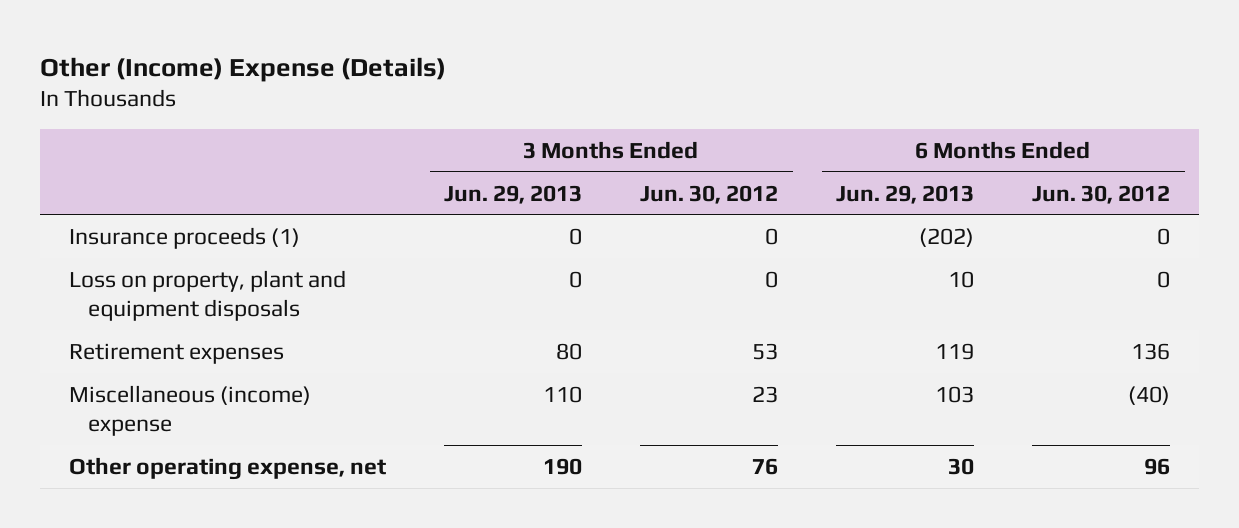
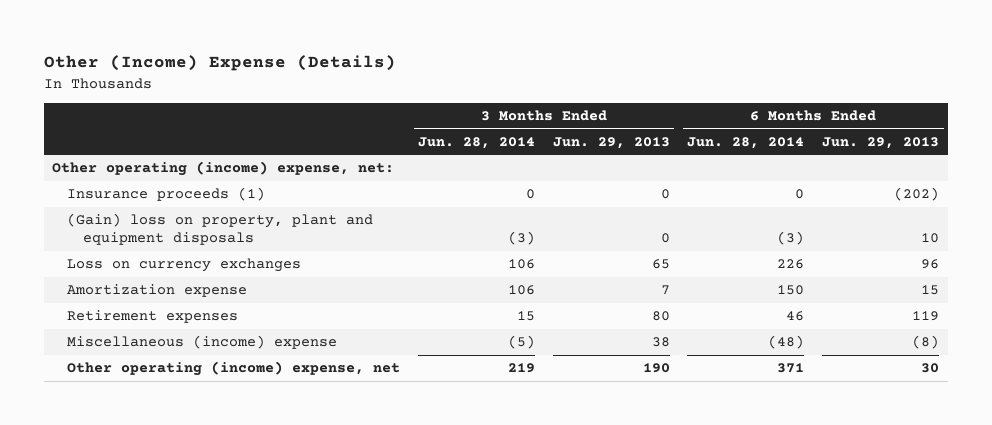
- | 3 Months Ended Jun. 29, 2013 | 3 Months Ended Jun. 30, 2012 | 6 Months Ended Jun. 29, 2013 | 6 Months Ended Jun. 30, 2012
+ | 3 Months Ended Jun. 28, 2014 | 3 Months Ended Jun. 29, 2013 | 6 Months Ended Jun. 28, 2014 | 6 Months Ended Jun. 29, 2013
+ Other operating (income) expense, net:
- Loss on property, plant and equipment disposals | 0 | 0 | 10 | 0
+ (Gain) loss on property, plant and equipment disposals | (3) | 0 | (3) | 10
+ Loss on currency exchanges | 106 | 65 | 226 | 96
+ Amortization expense | 106 | 7 | 150 | 15
- Miscellaneous (income) expense | 110 | 23 | 103 | (40)
- Other operating expense, net | 190 | 76 | 30 | 96
+ Miscellaneous (income) expense | (5) | 38 | (48) | (8)
+ Other operating (income) expense, net | 219 | 190 | 371 | 30

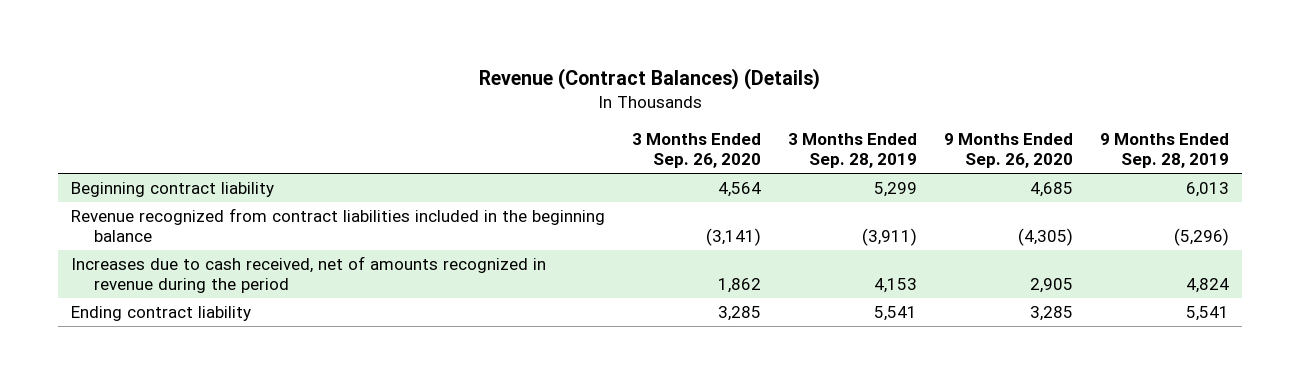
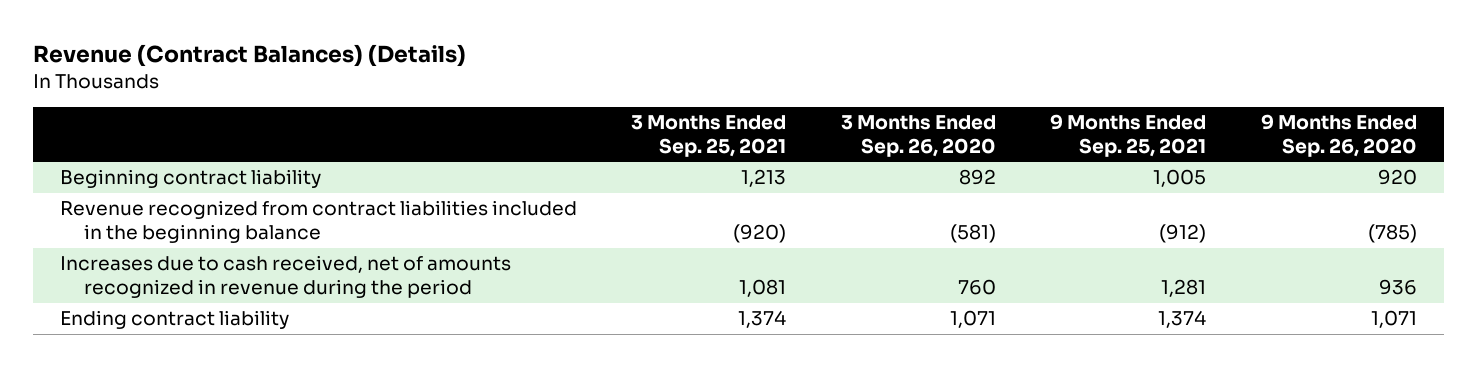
- | 3 Months Ended Sep. 26, 2020 | 3 Months Ended Sep. 28, 2019 | 9 Months Ended Sep. 26, 2020 | 9 Months Ended Sep. 28, 2019
+ | 3 Months Ended Sep. 25, 2021 | 3 Months Ended Sep. 26, 2020 | 9 Months Ended Sep. 25, 2021 | 9 Months Ended Sep. 26, 2020
- Beginning contract liability | 4,564 | 5,299 | 4,685 | 6,013
- Revenue recognized from contract liabilities included in the beginning balance | (3,141) | (3,911) | (4,305) | (5,296)
- Increases due to cash received, net of amounts recognized in revenue during the period | 1,862 | 4,153 | 2,905 | 4,824
- Ending contract liability | 3,285 | 5,541 | 3,285 | 5,541
+ Beginning contract liability | 1,213 | 892 | 1,005 | 920
+ Revenue recognized from contract liabilities included in the beginning balance | (920) | (581) | (912) | (785)
+ Increases due to cash received, net of amounts recognized in revenue during the period | 1,081 | 760 | 1,281 | 936
+ Ending contract liability | 1,374 | 1,071 | 1,374 | 1,071

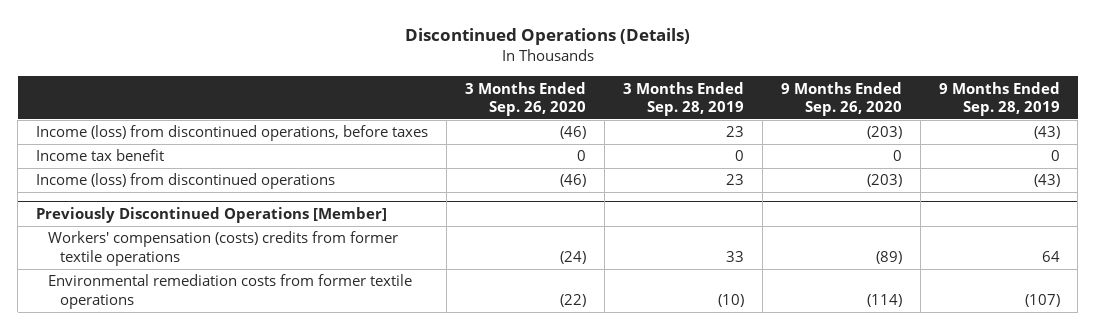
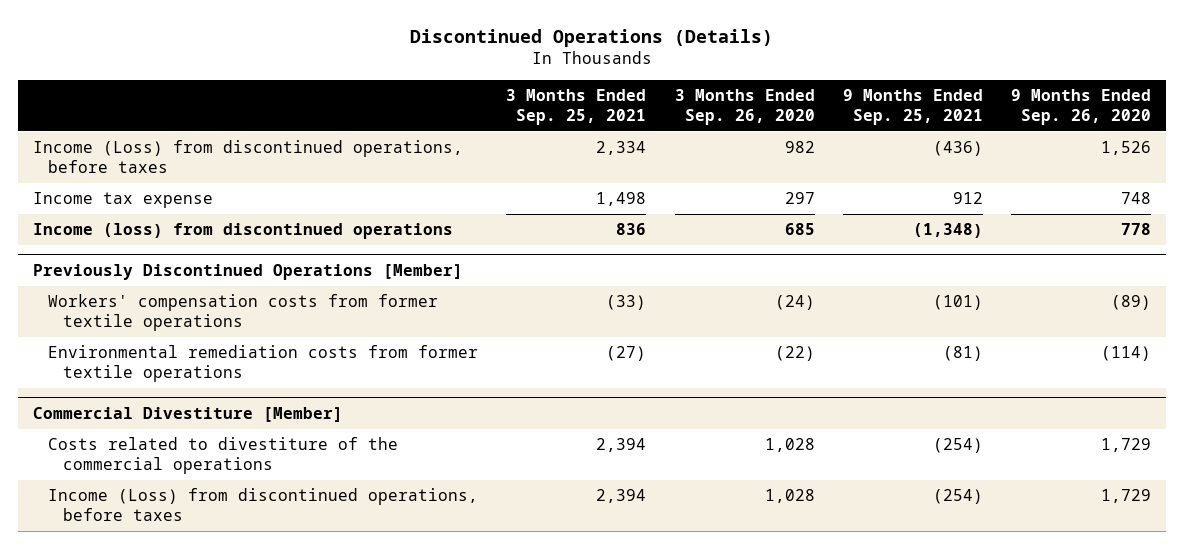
- | 3 Months Ended Sep. 26, 2020 | 3 Months Ended Sep. 28, 2019 | 9 Months Ended Sep. 26, 2020 | 9 Months Ended Sep. 28, 2019
+ | 3 Months Ended Sep. 25, 2021 | 3 Months Ended Sep. 26, 2020 | 9 Months Ended Sep. 25, 2021 | 9 Months Ended Sep. 26, 2020
- Income (loss) from discontinued operations, before taxes | (46) | 23 | (203) | (43)
- Income tax benefit | 0 | 0 | 0 | 0
- Income (loss) from discontinued operations | (46) | 23 | (203) | (43)
+ Income (Loss) from discontinued operations, before taxes | 2,334 | 982 | (436) | 1,526
+ Income tax expense | 1,498 | 297 | 912 | 748
+ Income (loss) from discontinued operations | 836 | 685 | (1,348) | 778
@ Previously Discontinued Operations [Member]
- Workers' compensation (costs) credits from former textile operations | (24) | 33 | (89) | 64
+ Workers' compensation costs from former textile operations | (33) | (24) | (101) | (89)
+ Commercial Divestiture [Member]
+ Costs related to divestiture of the commercial operations | 2,394 | 1,028 | (254) | 1,729
+ Income (Loss) from discontinued operations, before taxes | 2,394 | 1,028 | (254) | 1,729

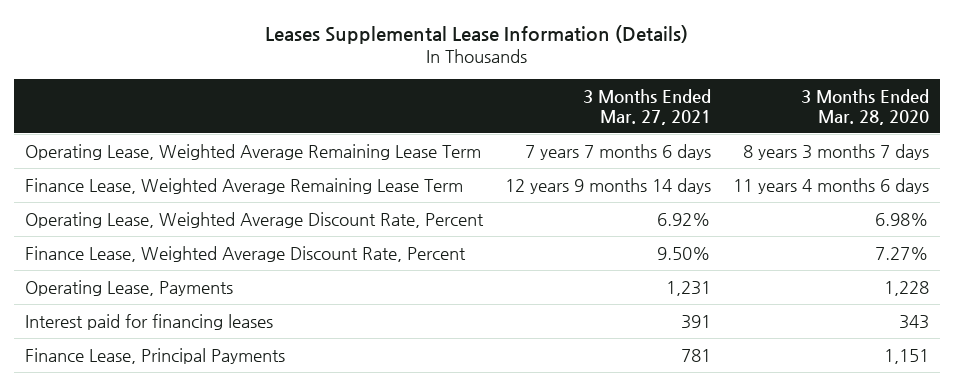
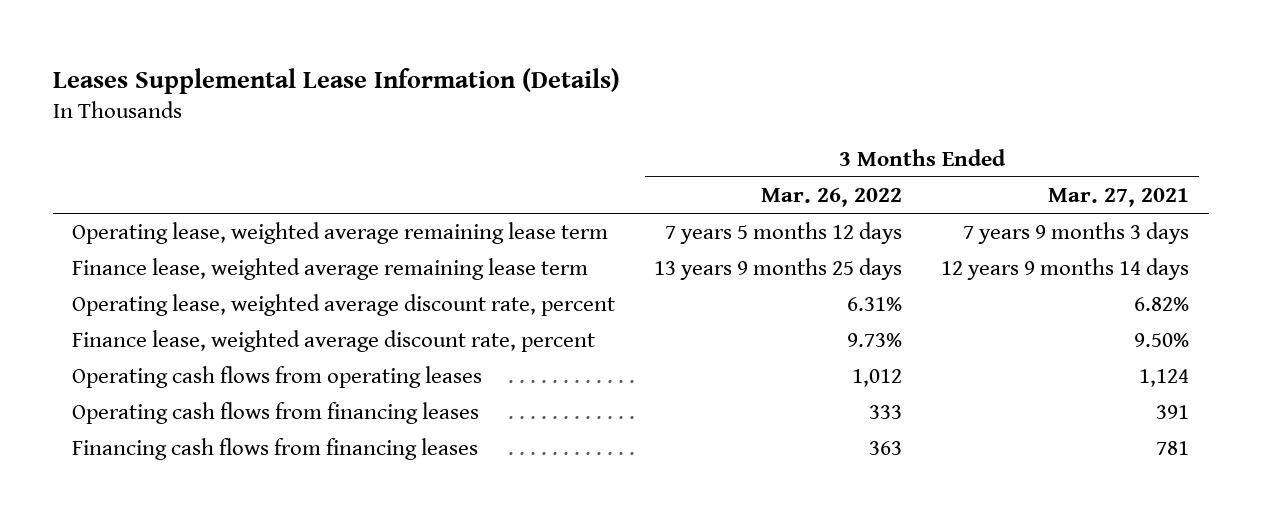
- | 3 Months Ended Mar. 27, 2021 | 3 Months Ended Mar. 28, 2020
+ | 3 Months Ended Mar. 26, 2022 | 3 Months Ended Mar. 27, 2021
- Operating Lease, Weighted Average Remaining Lease Term | 7 years 7 months 6 days | 8 years 3 months 7 days
- Finance Lease, Weighted Average Remaining Lease Term | 12 years 9 months 14 days | 11 years 4 months 6 days
- Operating Lease, Weighted Average Discount Rate, Percent | 6.92% | 6.98%
- Finance Lease, Weighted Average Discount Rate, Percent | 9.50% | 7.27%
- Operating Lease, Payments | 1,231 | 1,228
- Interest paid for financing leases | 391 | 343
- Finance Lease, Principal Payments | 781 | 1,151
+ Operating lease, weighted average remaining lease term | 7 years 5 months 12 days | 7 years 9 months 3 days
+ Finance lease, weighted average remaining lease term | 13 years 9 months 25 days | 12 years 9 months 14 days
+ Operating lease, weighted average discount rate, percent | 6.31% | 6.82%
+ Finance lease, weighted average discount rate, percent | 9.73% | 9.50%
+ Operating cash flows from operating leases | 1,012 | 1,124
+ Operating cash flows from financing leases | 333 | 391
+ Financing cash flows from financing leases | 363 | 781

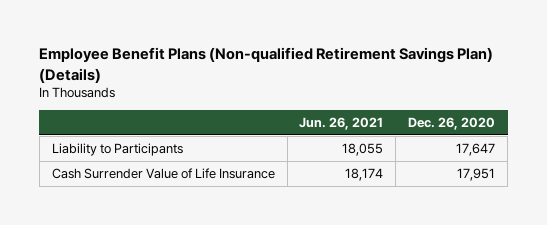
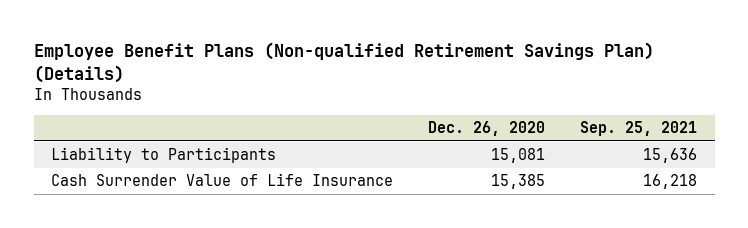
- | Jun. 26, 2021 | Dec. 26, 2020
+ | Dec. 26, 2020 | Sep. 25, 2021
- Liability to Participants | 18,055 | 17,647
- Cash Surrender Value of Life Insurance | 18,174 | 17,951
+ Liability to Participants | 15,081 | 15,636
+ Cash Surrender Value of Life Insurance | 15,385 | 16,218

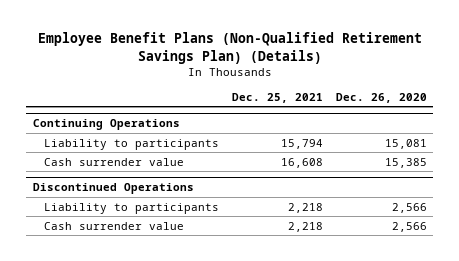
- Employee Benefit Plans (Non-qualified Retirement Savings Plan) (Details)
+ Employee Benefit Plans (Non-Qualified Retirement Savings Plan) (Details)
- | Dec. 26, 2020 | Sep. 25, 2021
+ | Dec. 25, 2021 | Dec. 26, 2020
- Liability to Participants | 15,081 | 15,636
- Cash Surrender Value of Life Insurance | 15,385 | 16,218
+ Continuing Operations
+ Liability to participants | 15,794 | 15,081
+ Cash surrender value | 16,608 | 15,385
+ Discontinued Operations
+ Liability to participants | 2,218 | 2,566
+ Cash surrender value | 2,218 | 2,566

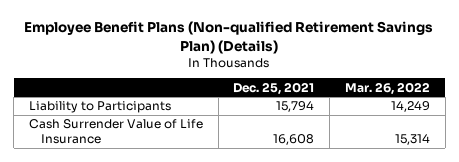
- Employee Benefit Plans (Non-Qualified Retirement Savings Plan) (Details)
+ Employee Benefit Plans (Non-qualified Retirement Savings Plan) (Details)
- | Dec. 25, 2021 | Dec. 26, 2020
+ | Dec. 25, 2021 | Mar. 26, 2022
- Continuing Operations
- Liability to participants | 15,794 | 15,081
- Cash surrender value | 16,608 | 15,385
- Discontinued Operations
- Liability to participants | 2,218 | 2,566
- Cash surrender value | 2,218 | 2,566
+ Liability to Participants | 15,794 | 14,249
+ Cash Surrender Value of Life Insurance | 16,608 | 15,314

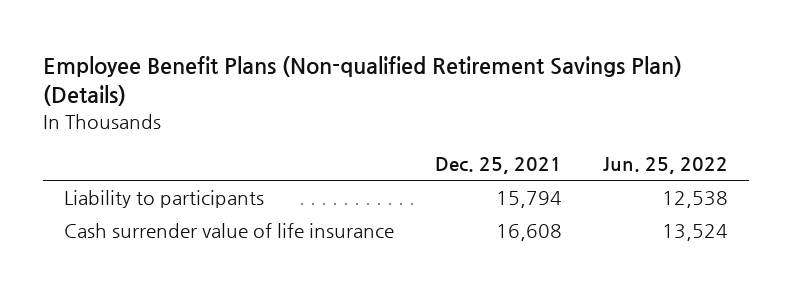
- | Dec. 25, 2021 | Mar. 26, 2022
+ | Dec. 25, 2021 | Jun. 25, 2022
- Liability to Participants | 15,794 | 14,249
- Cash Surrender Value of Life Insurance | 16,608 | 15,314
+ Liability to participants | 15,794 | 12,538
+ Cash surrender value of life insurance | 16,608 | 13,524

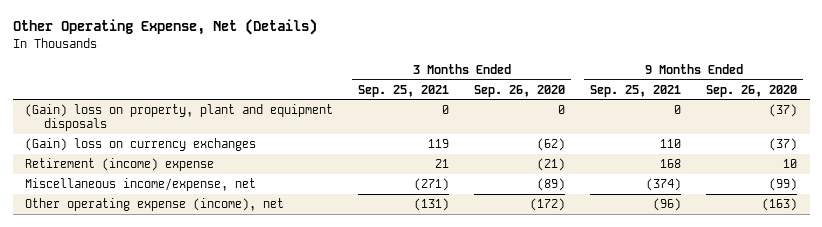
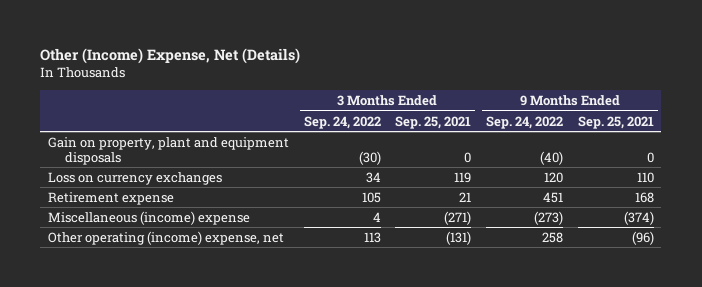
- Other Operating Expense, Net (Details)
+ Other (Income) Expense, Net (Details)
- | 3 Months Ended Sep. 25, 2021 | 3 Months Ended Sep. 26, 2020 | 9 Months Ended Sep. 25, 2021 | 9 Months Ended Sep. 26, 2020
+ | 3 Months Ended Sep. 24, 2022 | 3 Months Ended Sep. 25, 2021 | 9 Months Ended Sep. 24, 2022 | 9 Months Ended Sep. 25, 2021
- (Gain) loss on property, plant and equipment disposals | 0 | 0 | 0 | (37)
- (Gain) loss on currency exchanges | 119 | (62) | 110 | (37)
- Retirement (income) expense | 21 | (21) | 168 | 10
- Miscellaneous income/expense, net | (271) | (89) | (374) | (99)
- Other operating expense (income), net | (131) | (172) | (96) | (163)
+ Gain on property, plant and equipment disposals | (30) | 0 | (40) | 0
+ Loss on currency exchanges | 34 | 119 | 120 | 110
+ Retirement expense | 105 | 21 | 451 | 168
+ Miscellaneous (income) expense | 4 | (271) | (273) | (374)
+ Other operating (income) expense, net | 113 | (131) | 258 | (96)

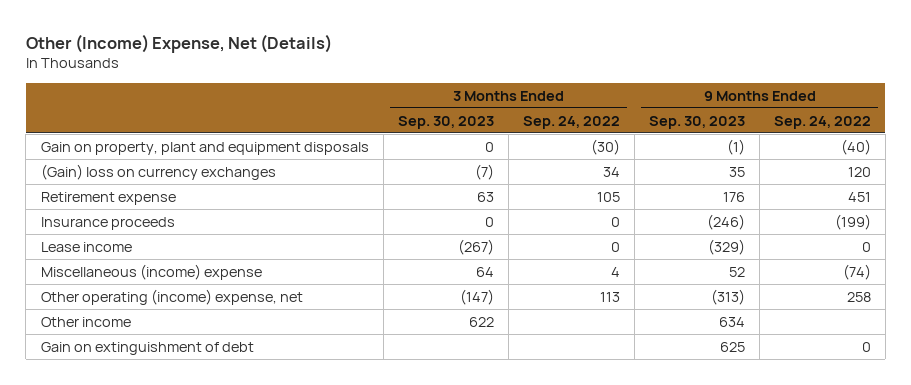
- | 3 Months Ended Sep. 24, 2022 | 3 Months Ended Sep. 25, 2021 | 9 Months Ended Sep. 24, 2022 | 9 Months Ended Sep. 25, 2021
+ | 3 Months Ended Sep. 30, 2023 | 3 Months Ended Sep. 24, 2022 | 9 Months Ended Sep. 30, 2023 | 9 Months Ended Sep. 24, 2022
- Loss on currency exchanges | 34 | 119 | 120 | 110
+ (Gain) loss on currency exchanges | (7) | 34 | 35 | 120
- Miscellaneous (income) expense | 4 | (271) | (273) | (374)
+ Insurance proceeds | 0 | 0 | (246) | (199)
+ Lease income | (267) | 0 | (329) | 0
+ Miscellaneous (income) expense | 64 | 4 | 52 | (74)
+ Other income | 622 | | 634 |
+ Gain on extinguishment of debt | | | 625 | 0

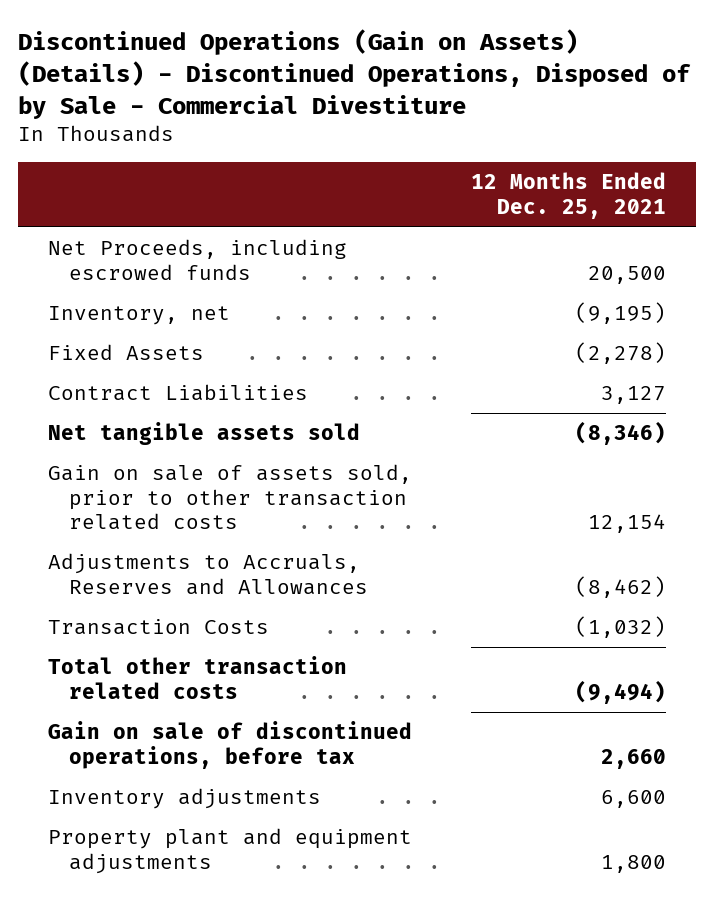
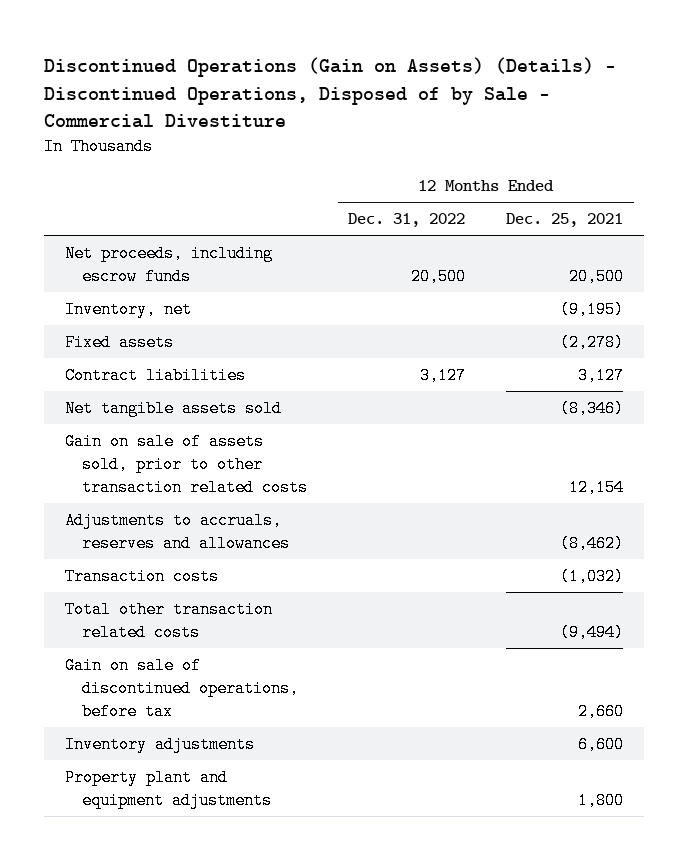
- | 12 Months Ended Dec. 25, 2021
+ | 12 Months Ended Dec. 31, 2022 | 12 Months Ended Dec. 25, 2021
- Net Proceeds, including escrowed funds | 20,500
+ Net proceeds, including escrow funds | 20,500 | 20,500
- Fixed Assets | (2,278)
- Contract Liabilities | 3,127
+ Fixed assets | | (2,278)
+ Contract liabilities | 3,127 | 3,127
- Adjustments to Accruals, Reserves and Allowances | (8,462)
- Transaction Costs | (1,032)
+ Adjustments to accruals, reserves and allowances | | (8,462)
+ Transaction costs | | (1,032)

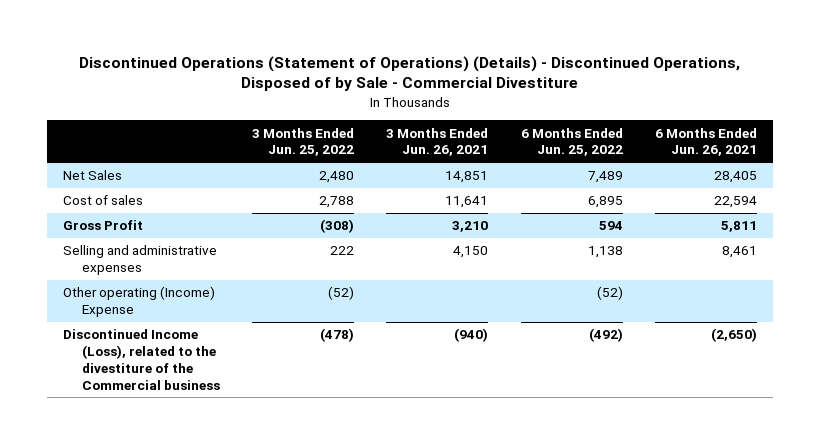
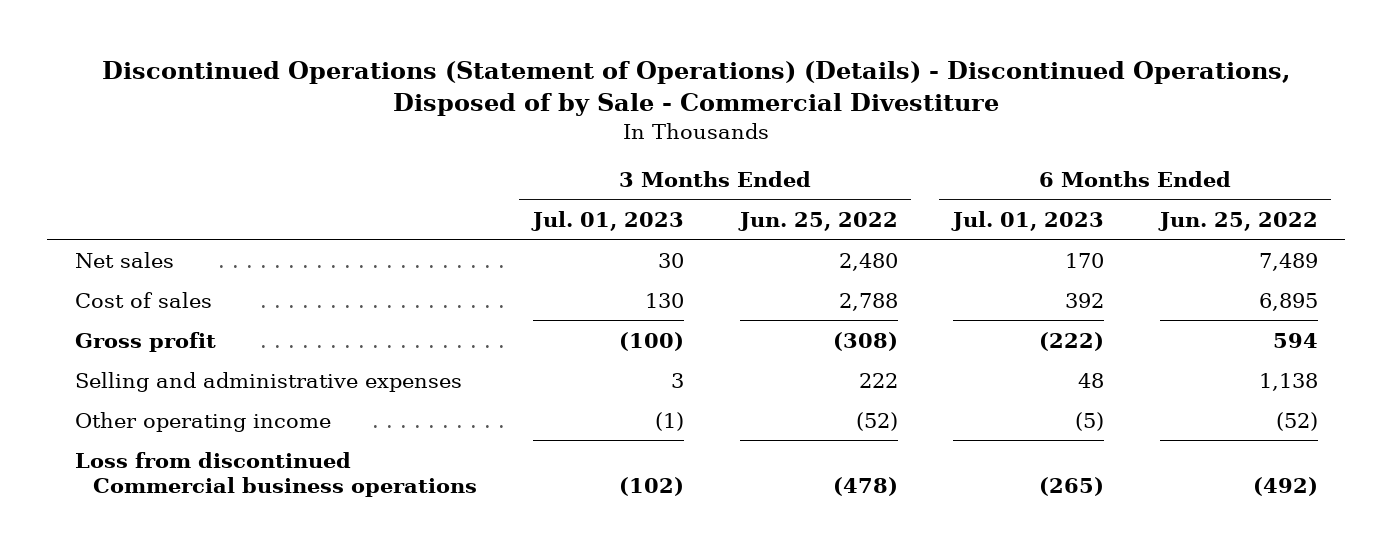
- | 3 Months Ended Jun. 25, 2022 | 3 Months Ended Jun. 26, 2021 | 6 Months Ended Jun. 25, 2022 | 6 Months Ended Jun. 26, 2021
+ | 3 Months Ended Jul. 01, 2023 | 3 Months Ended Jun. 25, 2022 | 6 Months Ended Jul. 01, 2023 | 6 Months Ended Jun. 25, 2022
- Net Sales | 2,480 | 14,851 | 7,489 | 28,405
+ Net sales | 30 | 2,480 | 170 | 7,489
- Gross Profit | (308) | 3,210 | 594 | 5,811
+ Gross profit | (100) | (308) | (222) | 594
- Other operating (Income) Expense | (52) | | (52) |
- Discontinued Income (Loss), related to the divestiture of the Commercial business | (478) | (940) | (492) | (2,650)
+ Other operating income | (1) | (52) | (5) | (52)
+ Loss from discontinued Commercial business operations | (102) | (478) | (265) | (492)

